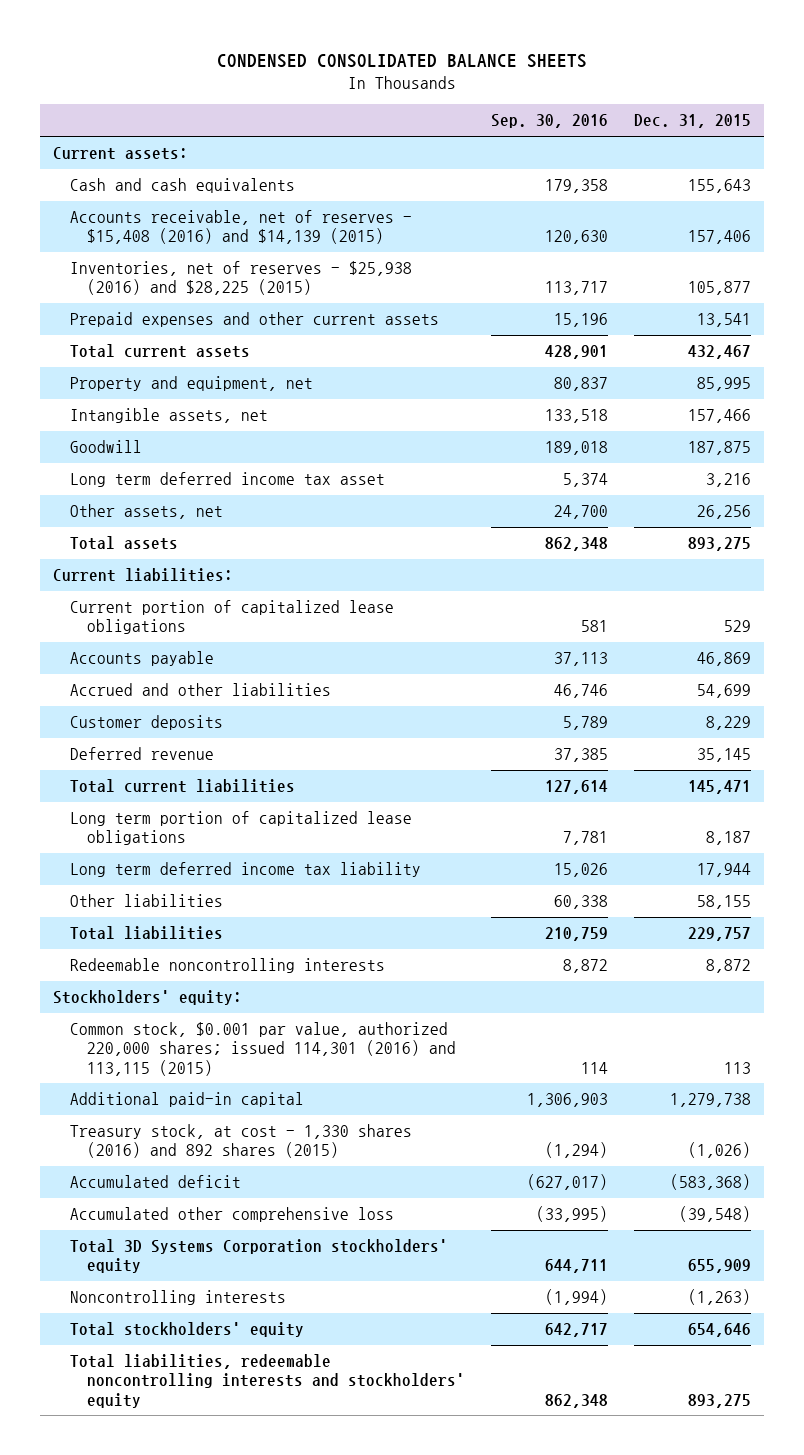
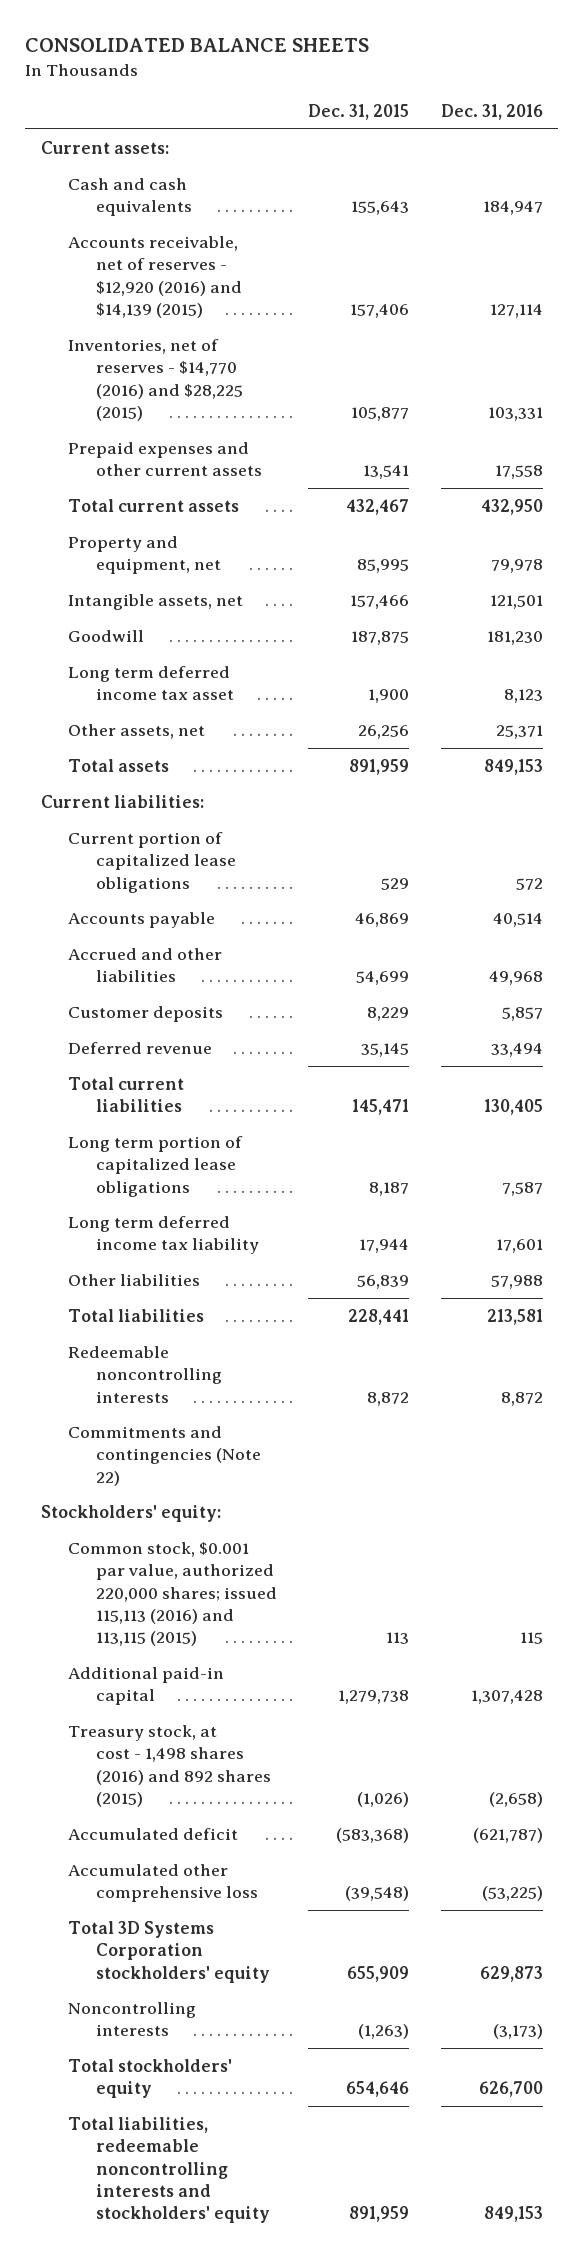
- CONDENSED CONSOLIDATED BALANCE SHEETS
+ CONSOLIDATED BALANCE SHEETS
- | Sep. 30, 2016 | Dec. 31, 2015
+ | Dec. 31, 2015 | Dec. 31, 2016
- Accounts receivable, net of reserves - $15,408 (2016) and $14,139 (2015) | 120,630 | 157,406
- Inventories, net of reserves - $25,938 (2016) and $28,225 (2015) | 113,717 | 105,877
+ Accounts receivable, net of reserves - $12,920 (2016) and $14,139 (2015) | 157,406 | 127,114
+ Inventories, net of reserves - $14,770 (2016) and $28,225 (2015) | 105,877 | 103,331
- Long term deferred income tax asset | 5,374 | 3,216
+ Long term deferred income tax asset | 1,900 | 8,123
- Total assets | 862,348 | 893,275
+ Total assets | 891,959 | 849,153
- Other liabilities | 60,338 | 58,155
- Total liabilities | 210,759 | 229,757
+ Other liabilities | 56,839 | 57,988
+ Total liabilities | 228,441 | 213,581
+ Commitments and contingencies (Note 22)
- Common stock, $0.001 par value, authorized 220,000 shares; issued 114,301 (2016) and 113,115 (2015) | 114 | 113
+ Common stock, $0.001 par value, authorized 220,000 shares; issued 115,113 (2016) and 113,115 (2015) | 113 | 115
- Treasury stock, at cost - 1,330 shares (2016) and 892 shares (2015) | (1,294) | (1,026)
+ Treasury stock, at cost - 1,498 shares (2016) and 892 shares (2015) | (1,026) | (2,658)
- Total liabilities, redeemable noncontrolling interests and stockholders' equity | 862,348 | 893,275
+ Total liabilities, redeemable noncontrolling interests and stockholders' equity | 891,959 | 849,153

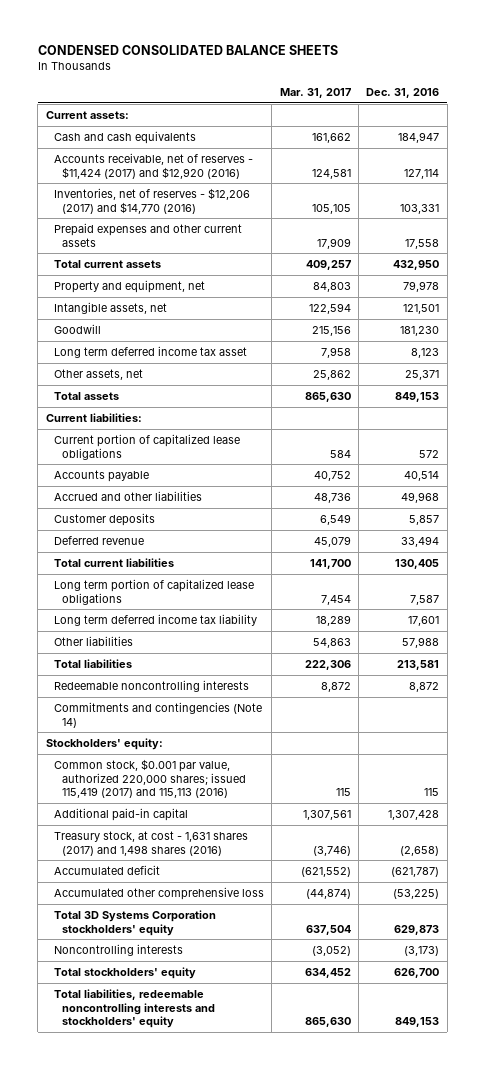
- CONSOLIDATED BALANCE SHEETS
+ CONDENSED CONSOLIDATED BALANCE SHEETS
- | Dec. 31, 2015 | Dec. 31, 2016
+ | Mar. 31, 2017 | Dec. 31, 2016
- Accounts receivable, net of reserves - $12,920 (2016) and $14,139 (2015) | 157,406 | 127,114
- Inventories, net of reserves - $14,770 (2016) and $28,225 (2015) | 105,877 | 103,331
+ Accounts receivable, net of reserves - $11,424 (2017) and $12,920 (2016) | 124,581 | 127,114
+ Inventories, net of reserves - $12,206 (2017) and $14,770 (2016) | 105,105 | 103,331
- Commitments and contingencies (Note 22)
+ Commitments and contingencies (Note 14)
- Common stock, $0.001 par value, authorized 220,000 shares; issued 115,113 (2016) and 113,115 (2015) | 113 | 115
+ Common stock, $0.001 par value, authorized 220,000 shares; issued 115,419 (2017) and 115,113 (2016) | 115 | 115
- Treasury stock, at cost - 1,498 shares (2016) and 892 shares (2015) | (1,026) | (2,658)
+ Treasury stock, at cost - 1,631 shares (2017) and 1,498 shares (2016) | (3,746) | (2,658)

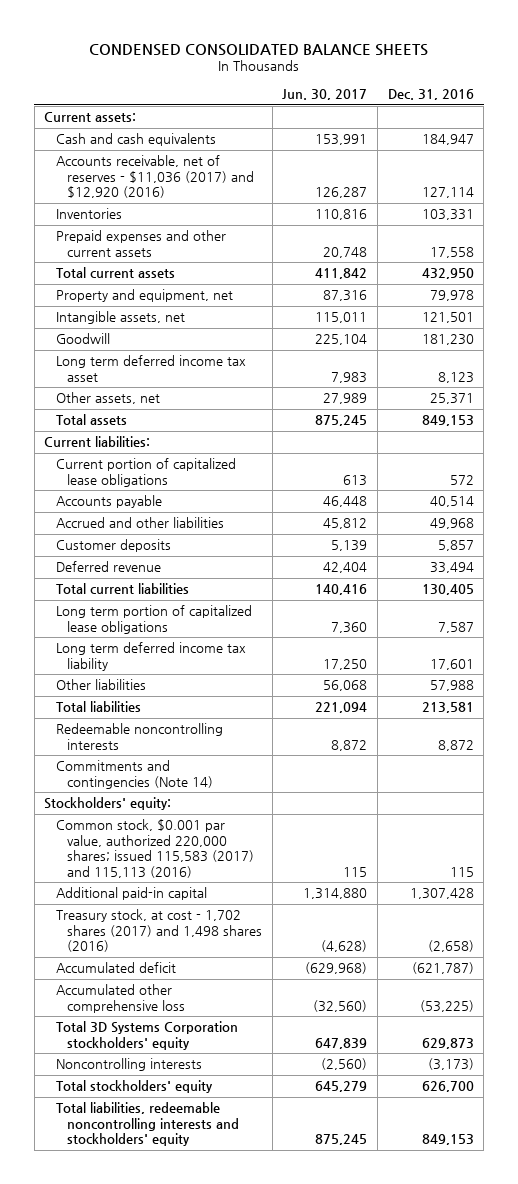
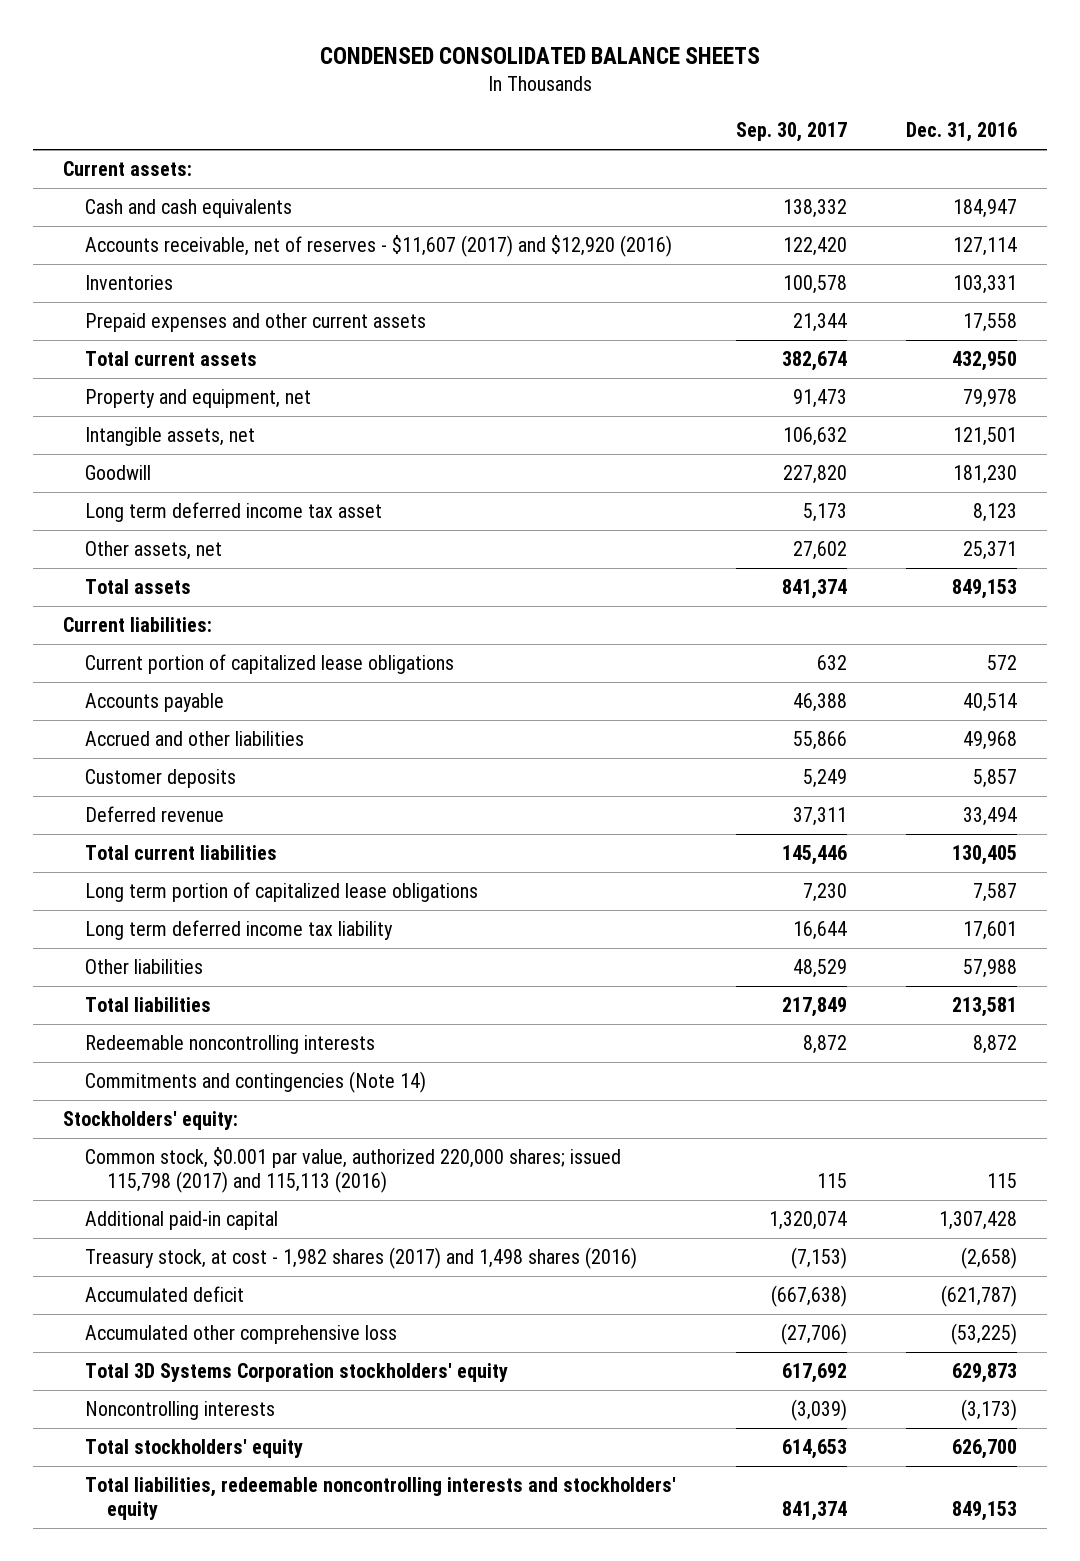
- | Jun. 30, 2017 | Dec. 31, 2016
+ | Sep. 30, 2017 | Dec. 31, 2016
- Accounts receivable, net of reserves - $11,036 (2017) and $12,920 (2016) | 126,287 | 127,114
+ Accounts receivable, net of reserves - $11,607 (2017) and $12,920 (2016) | 122,420 | 127,114
- Common stock, $0.001 par value, authorized 220,000 shares; issued 115,583 (2017) and 115,113 (2016) | 115 | 115
+ Common stock, $0.001 par value, authorized 220,000 shares; issued 115,798 (2017) and 115,113 (2016) | 115 | 115
- Treasury stock, at cost - 1,702 shares (2017) and 1,498 shares (2016) | (4,628) | (2,658)
+ Treasury stock, at cost - 1,982 shares (2017) and 1,498 shares (2016) | (7,153) | (2,658)

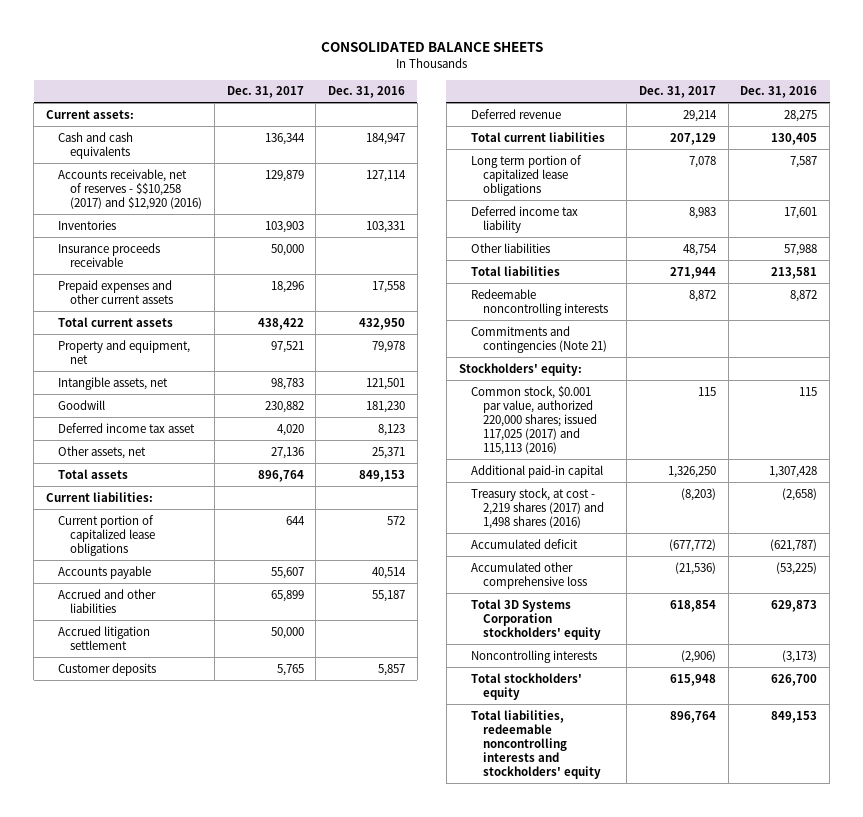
- CONDENSED CONSOLIDATED BALANCE SHEETS
+ CONSOLIDATED BALANCE SHEETS
- | Sep. 30, 2017 | Dec. 31, 2016
+ | Dec. 31, 2017 | Dec. 31, 2016
- Accounts receivable, net of reserves - $11,607 (2017) and $12,920 (2016) | 122,420 | 127,114
+ Accounts receivable, net of reserves - $$10,258 (2017) and $12,920 (2016) | 129,879 | 127,114
+ Insurance proceeds receivable | 50,000 |
- Long term deferred income tax asset | 5,173 | 8,123
+ Deferred income tax asset | 4,020 | 8,123
- Accrued and other liabilities | 55,866 | 49,968
+ Accrued and other liabilities | 65,899 | 55,187
+ Accrued litigation settlement | 50,000 |
- Deferred revenue | 37,311 | 33,494
+ Deferred revenue | 29,214 | 28,275
- Long term deferred income tax liability | 16,644 | 17,601
+ Deferred income tax liability | 8,983 | 17,601
- Commitments and contingencies (Note 14)
+ Commitments and contingencies (Note 21)
- Common stock, $0.001 par value, authorized 220,000 shares; issued 115,798 (2017) and 115,113 (2016) | 115 | 115
+ Common stock, $0.001 par value, authorized 220,000 shares; issued 117,025 (2017) and 115,113 (2016) | 115 | 115
- Treasury stock, at cost - 1,982 shares (2017) and 1,498 shares (2016) | (7,153) | (2,658)
+ Treasury stock, at cost - 2,219 shares (2017) and 1,498 shares (2016) | (8,203) | (2,658)

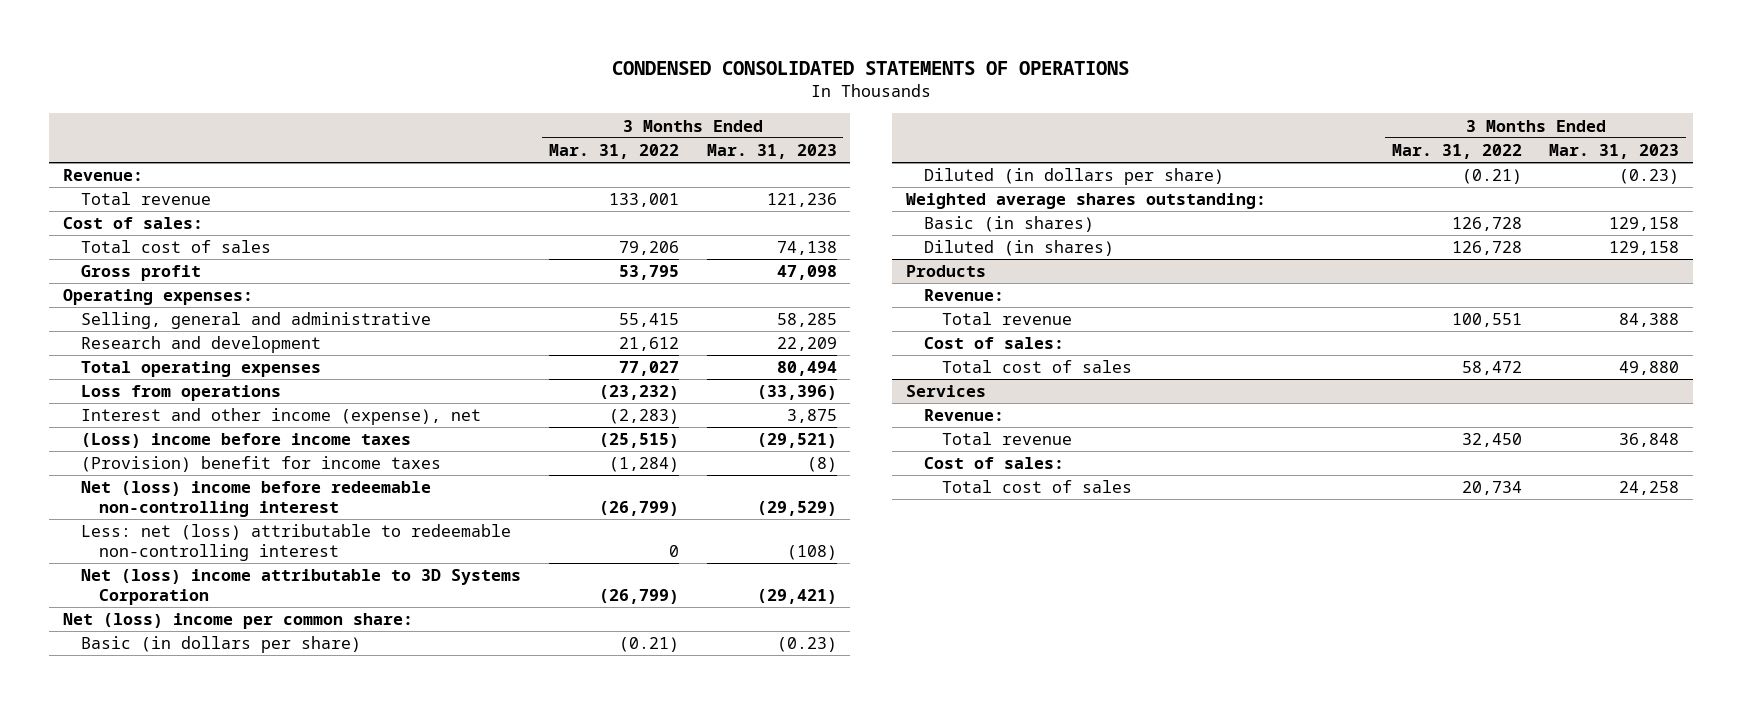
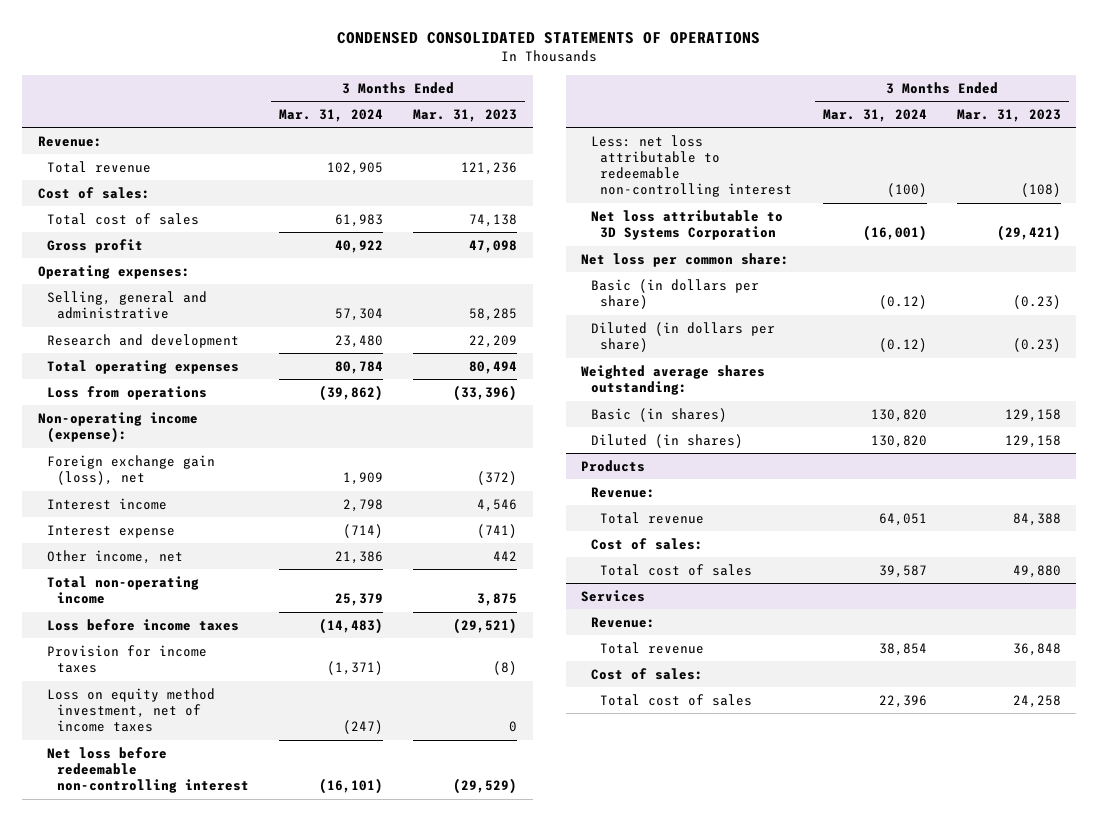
- | 3 Months Ended Mar. 31, 2022 | 3 Months Ended Mar. 31, 2023
+ | 3 Months Ended Mar. 31, 2024 | 3 Months Ended Mar. 31, 2023
- Interest and other income (expense), net | (2,283) | 3,875
- (Loss) income before income taxes | (25,515) | (29,521)
- (Provision) benefit for income taxes | (1,284) | (8)
- Net (loss) income before redeemable non-controlling interest | (26,799) | (29,529)
- Less: net (loss) attributable to redeemable non-controlling interest | 0 | (108)
- Net (loss) income attributable to 3D Systems Corporation | (26,799) | (29,421)
- Net (loss) income per common share:
+ Non-operating income (expense):
+ Foreign exchange gain (loss), net | 1,909 | (372)
+ Interest income | 2,798 | 4,546
+ Interest expense | (714) | (741)
+ Other income, net | 21,386 | 442
+ Total non-operating income | 25,379 | 3,875
+ Loss before income taxes | (14,483) | (29,521)
+ Provision for income taxes | (1,371) | (8)
+ Loss on equity method investment, net of income taxes | (247) | 0
+ Net loss before redeemable non-controlling interest | (16,101) | (29,529)
+ Less: net loss attributable to redeemable non-controlling interest | (100) | (108)
+ Net loss attributable to 3D Systems Corporation | (16,001) | (29,421)
+ Net loss per common share:

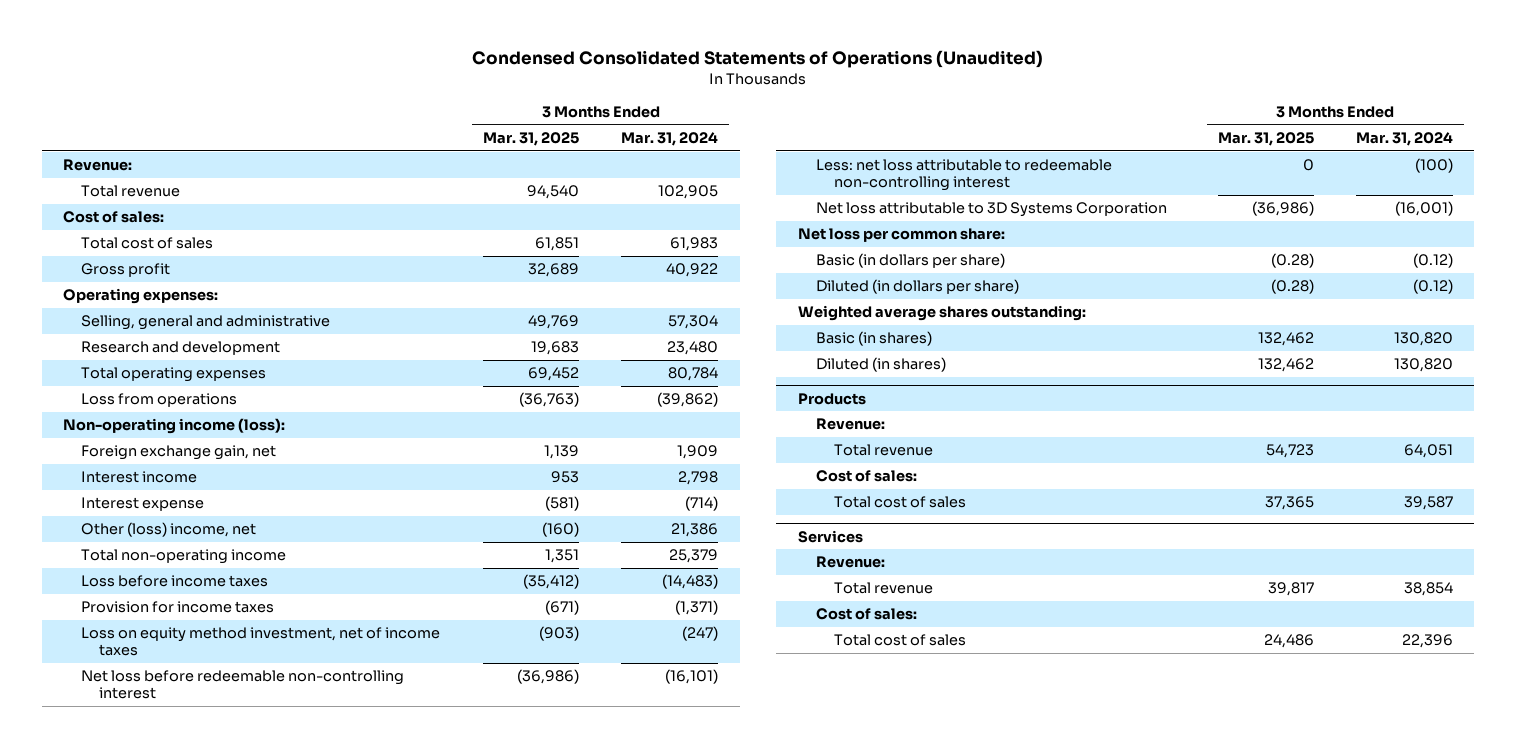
- CONDENSED CONSOLIDATED STATEMENTS OF OPERATIONS
+ Condensed Consolidated Statements of Operations (Unaudited)
- | 3 Months Ended Mar. 31, 2024 | 3 Months Ended Mar. 31, 2023
+ | 3 Months Ended Mar. 31, 2025 | 3 Months Ended Mar. 31, 2024
- Non-operating income (expense):
- Foreign exchange gain (loss), net | 1,909 | (372)
+ Non-operating income (loss):
+ Foreign exchange gain, net | 1,139 | 1,909
- Other income, net | 21,386 | 442
+ Other (loss) income, net | (160) | 21,386

